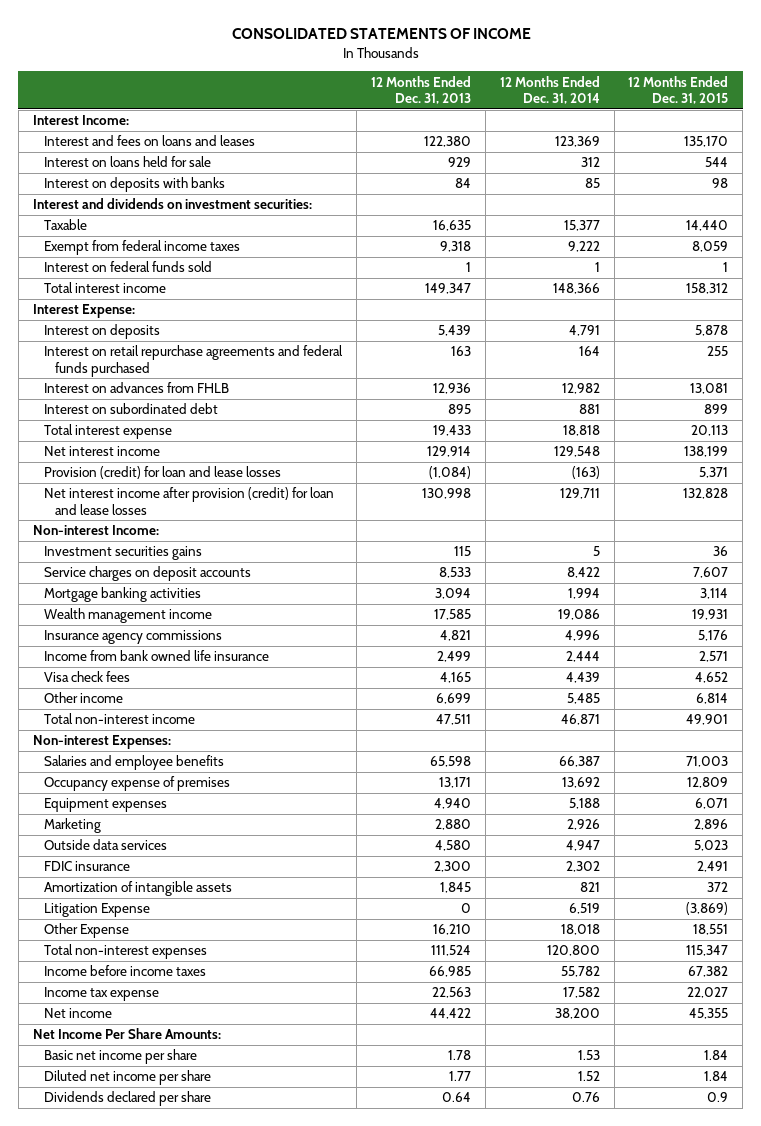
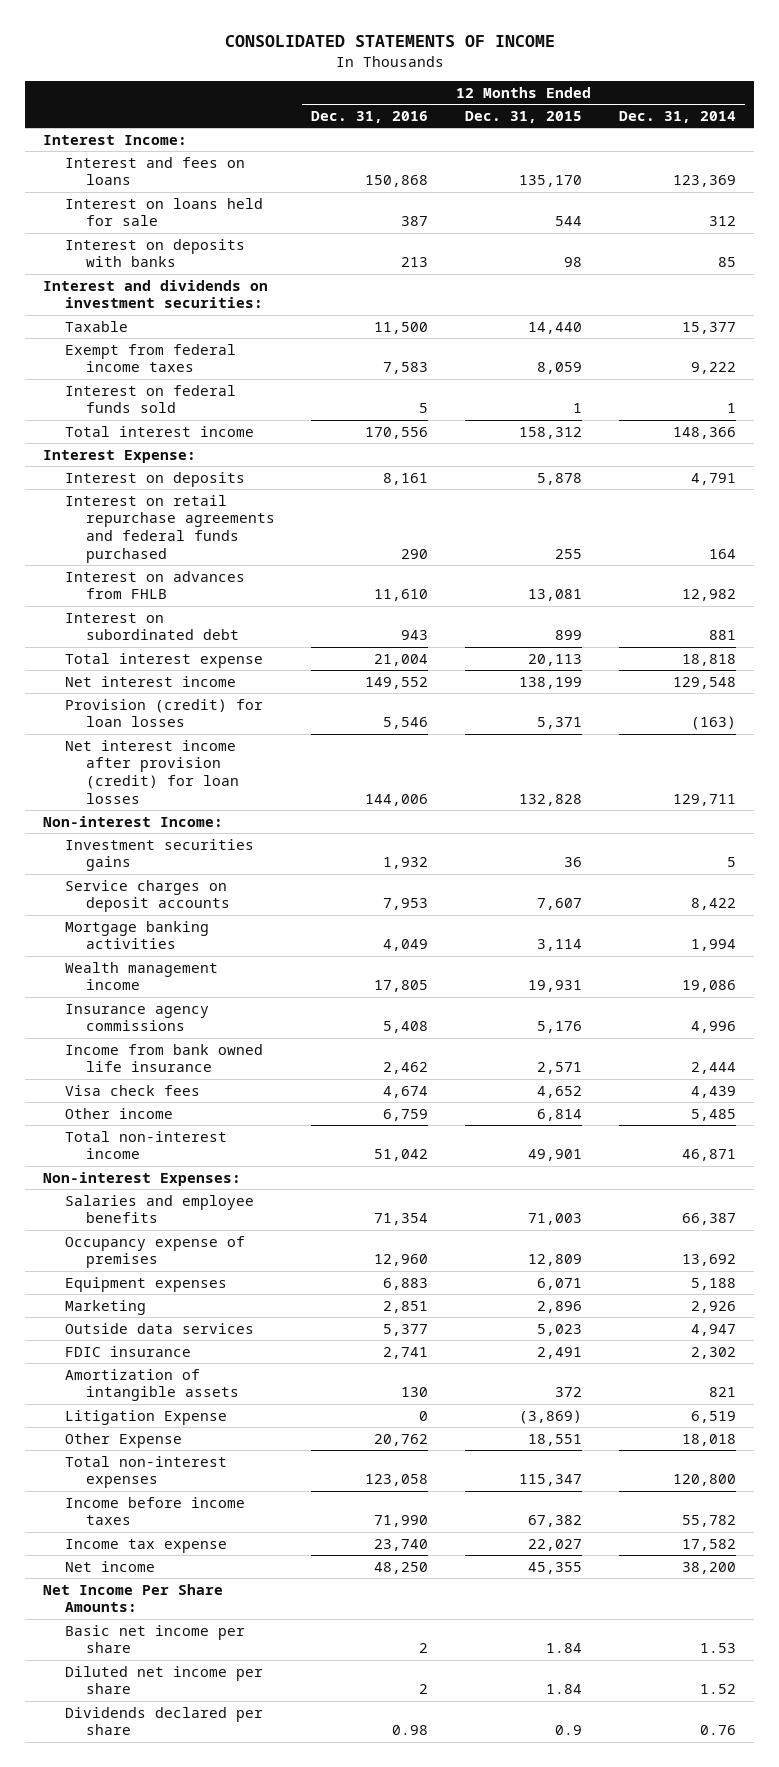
- | 12 Months Ended Dec. 31, 2013 | 12 Months Ended Dec. 31, 2014 | 12 Months Ended Dec. 31, 2015
+ | 12 Months Ended Dec. 31, 2016 | 12 Months Ended Dec. 31, 2015 | 12 Months Ended Dec. 31, 2014
- Interest and fees on loans and leases | 122,380 | 123,369 | 135,170
+ Interest and fees on loans | 150,868 | 135,170 | 123,369
- Provision (credit) for loan and lease losses | (1,084) | (163) | 5,371
- Net interest income after provision (credit) for loan and lease losses | 130,998 | 129,711 | 132,828
+ Provision (credit) for loan losses | 5,546 | 5,371 | (163)
+ Net interest income after provision (credit) for loan losses | 144,006 | 132,828 | 129,711

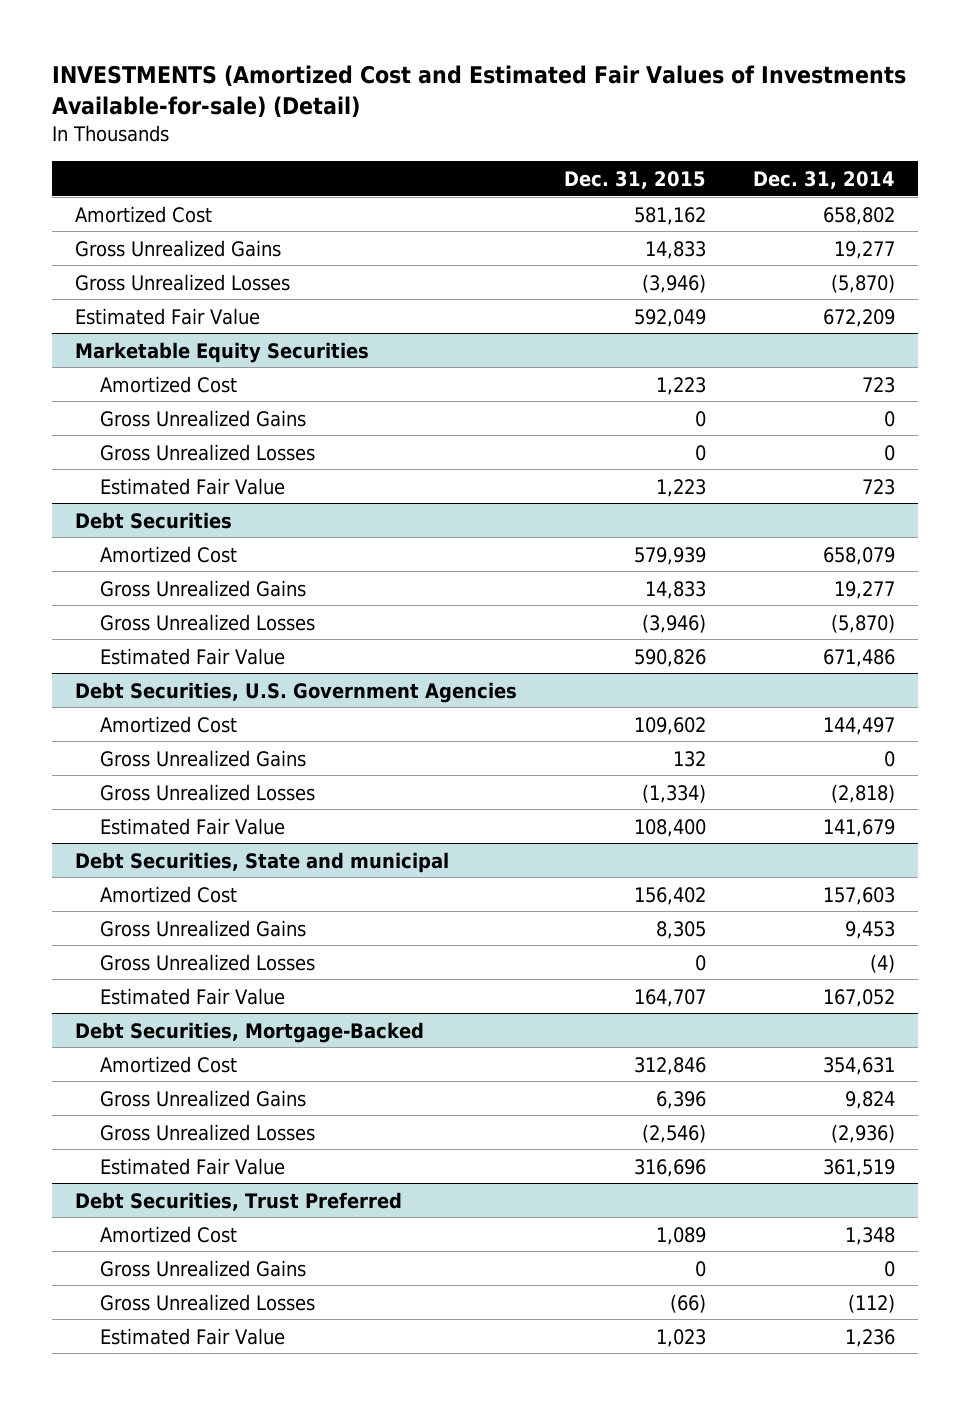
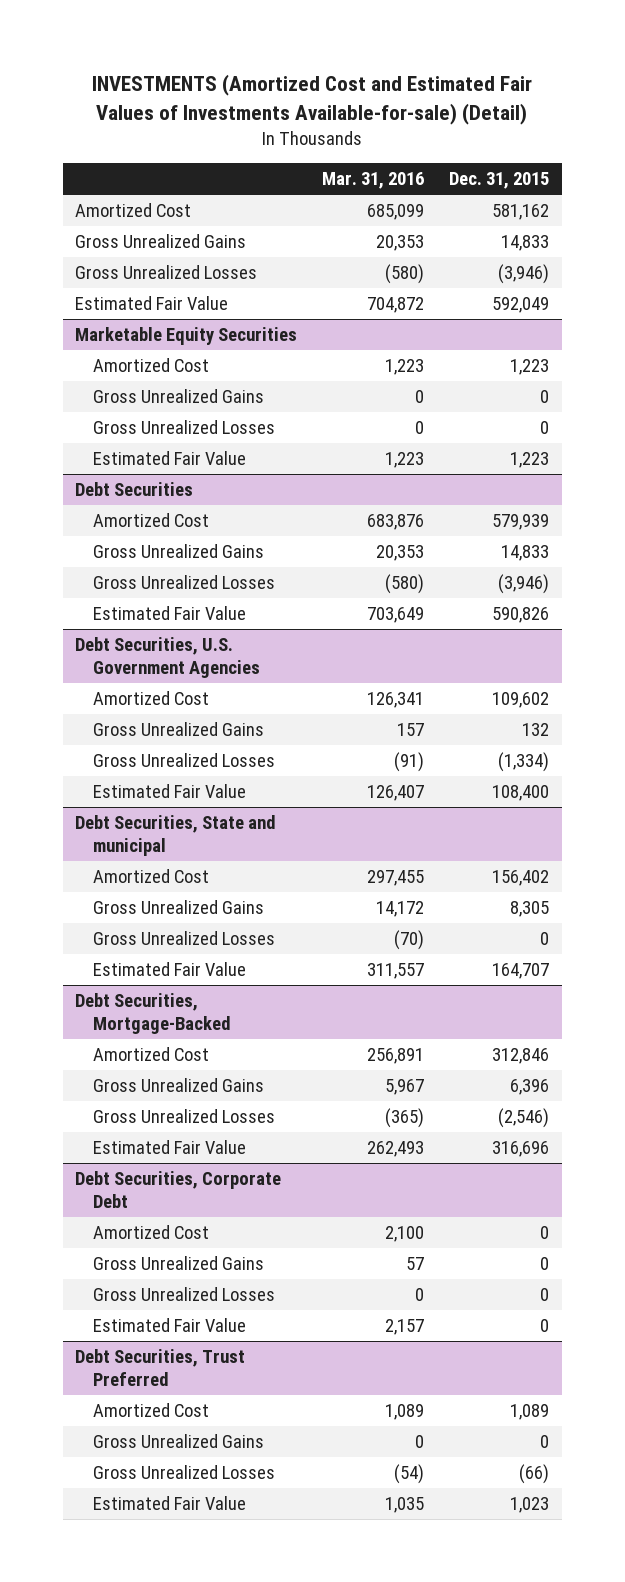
- | Dec. 31, 2015 | Dec. 31, 2014
+ | Mar. 31, 2016 | Dec. 31, 2015
+ Debt Securities, Corporate Debt
+ Amortized Cost | 2,100 | 0
+ Gross Unrealized Gains | 57 | 0
+ Gross Unrealized Losses | 0 | 0
+ Estimated Fair Value | 2,157 | 0

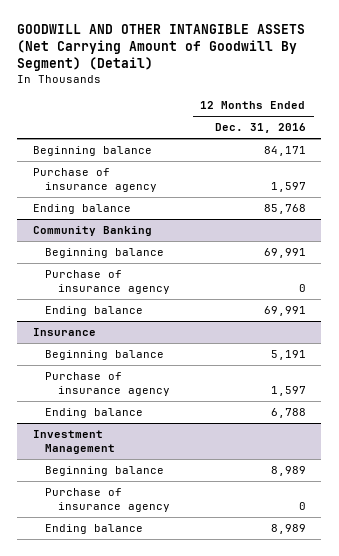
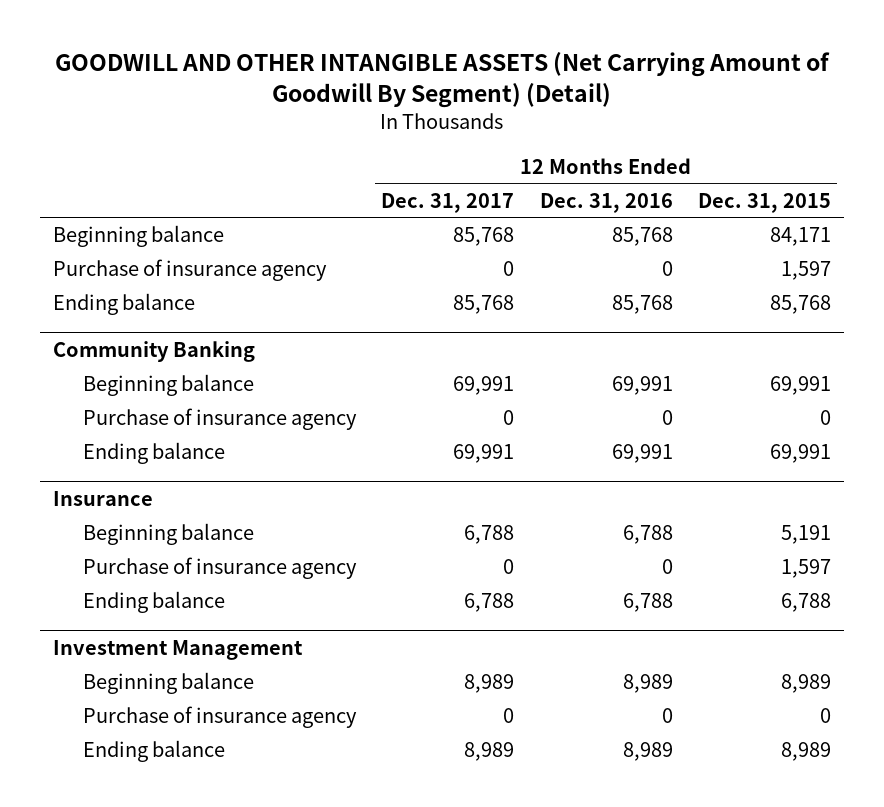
- | 12 Months Ended Dec. 31, 2016
+ | 12 Months Ended Dec. 31, 2017 | 12 Months Ended Dec. 31, 2016 | 12 Months Ended Dec. 31, 2015
- Beginning balance | 84,171
- Purchase of insurance agency | 1,597
+ Beginning balance | 85,768 | 85,768 | 84,171
+ Purchase of insurance agency | 0 | 0 | 1,597
@ Insurance
- Beginning balance | 5,191
- Purchase of insurance agency | 1,597
+ Beginning balance | 6,788 | 6,788 | 5,191
+ Purchase of insurance agency | 0 | 0 | 1,597

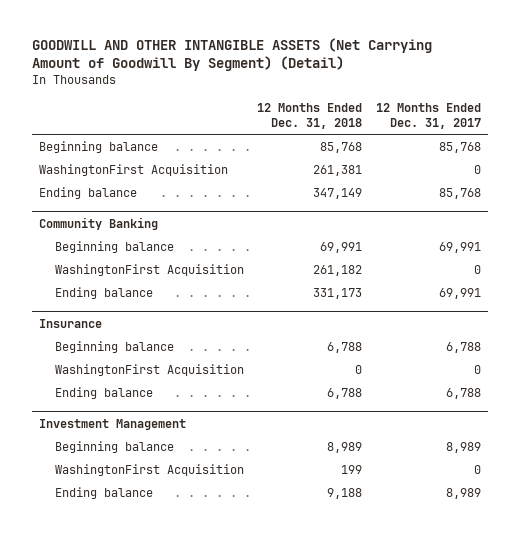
- | 12 Months Ended Dec. 31, 2017 | 12 Months Ended Dec. 31, 2016 | 12 Months Ended Dec. 31, 2015
+ | 12 Months Ended Dec. 31, 2018 | 12 Months Ended Dec. 31, 2017
- Purchase of insurance agency | 0 | 0 | 1,597
+ WashingtonFirst Acquisition | 261,381 | 0
@ Community Banking
- Purchase of insurance agency | 0 | 0 | 0
+ WashingtonFirst Acquisition | 261,182 | 0
@ Insurance
- Purchase of insurance agency | 0 | 0 | 1,597
+ WashingtonFirst Acquisition | 0 | 0
@ Investment Management
- Purchase of insurance agency | 0 | 0 | 0
+ WashingtonFirst Acquisition | 199 | 0

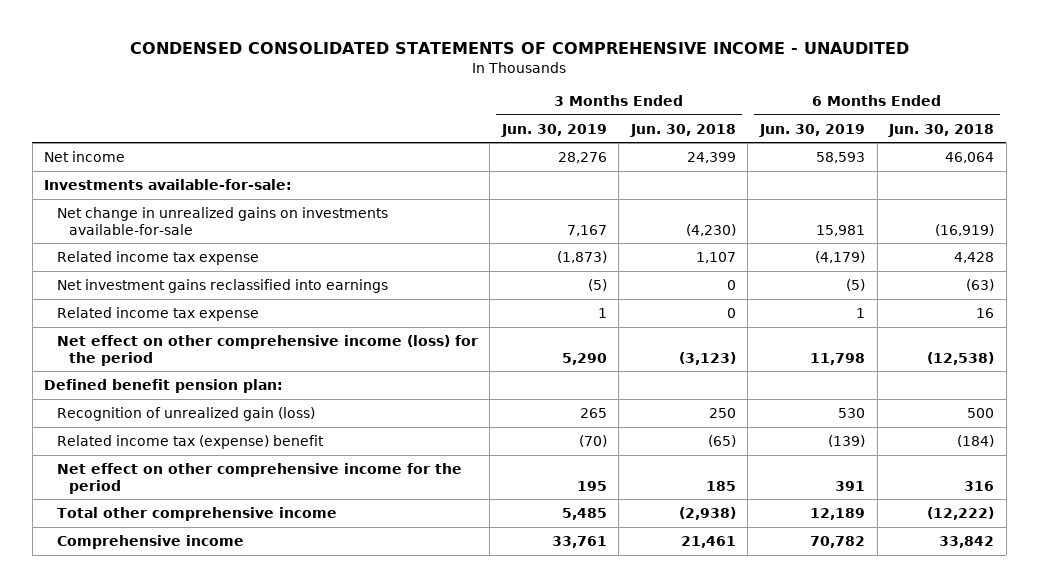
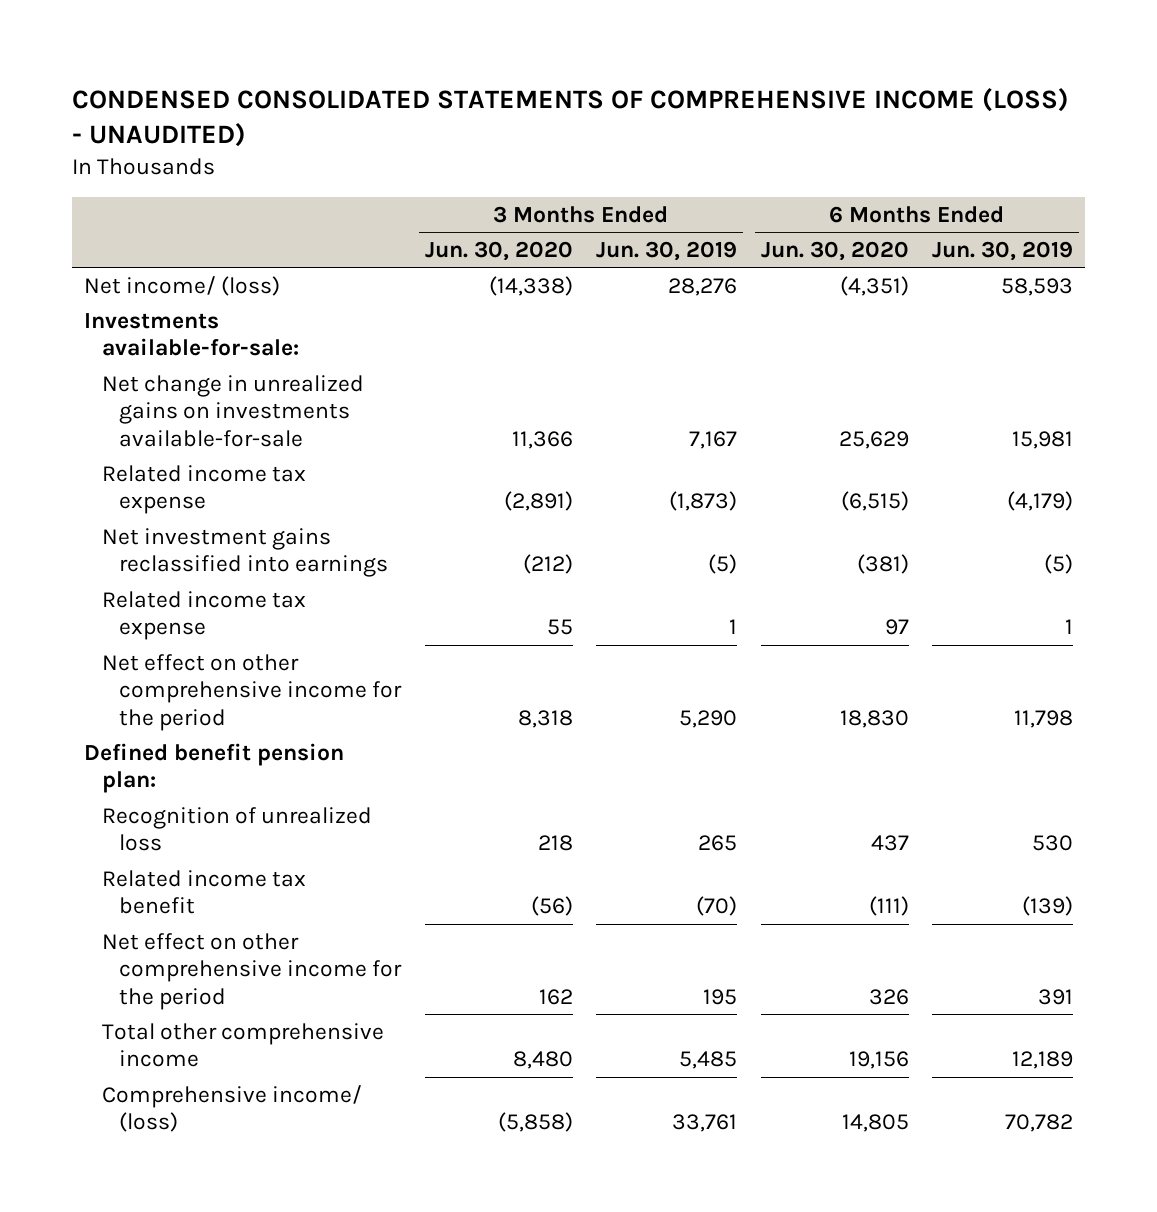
- CONDENSED CONSOLIDATED STATEMENTS OF COMPREHENSIVE INCOME - UNAUDITED
+ CONDENSED CONSOLIDATED STATEMENTS OF COMPREHENSIVE INCOME (LOSS) - UNAUDITED)
- | 3 Months Ended Jun. 30, 2019 | 3 Months Ended Jun. 30, 2018 | 6 Months Ended Jun. 30, 2019 | 6 Months Ended Jun. 30, 2018
+ | 3 Months Ended Jun. 30, 2020 | 3 Months Ended Jun. 30, 2019 | 6 Months Ended Jun. 30, 2020 | 6 Months Ended Jun. 30, 2019
- Net income | 28,276 | 24,399 | 58,593 | 46,064
+ Net income/ (loss) | (14,338) | 28,276 | (4,351) | 58,593
- Net effect on other comprehensive income (loss) for the period | 5,290 | (3,123) | 11,798 | (12,538)
+ Net effect on other comprehensive income for the period | 8,318 | 5,290 | 18,830 | 11,798
- Recognition of unrealized gain (loss) | 265 | 250 | 530 | 500
- Related income tax (expense) benefit | (70) | (65) | (139) | (184)
+ Recognition of unrealized loss | 218 | 265 | 437 | 530
+ Related income tax benefit | (56) | (70) | (111) | (139)
- Comprehensive income | 33,761 | 21,461 | 70,782 | 33,842
+ Comprehensive income/ (loss) | (5,858) | 33,761 | 14,805 | 70,782

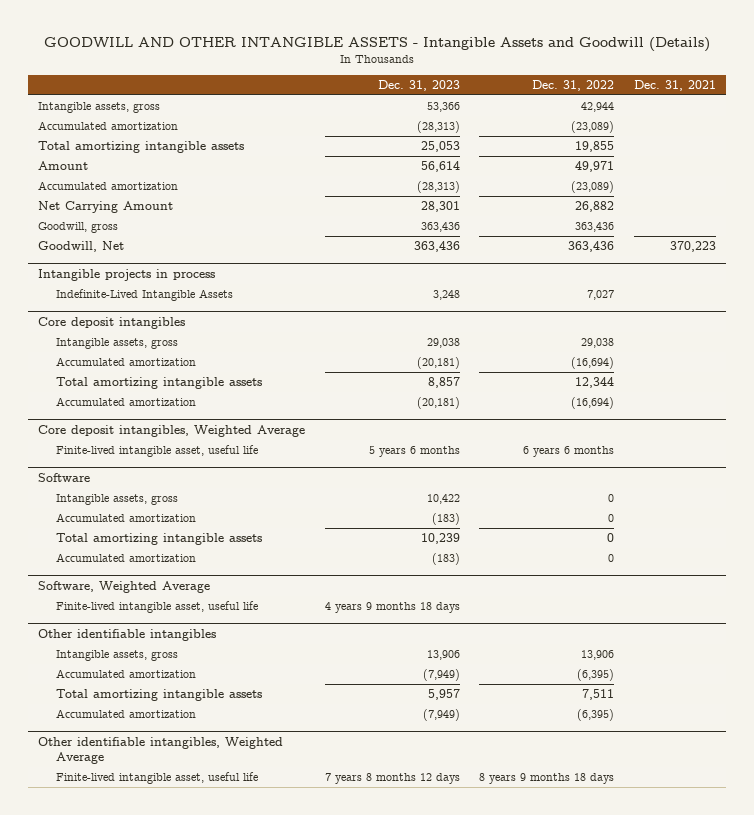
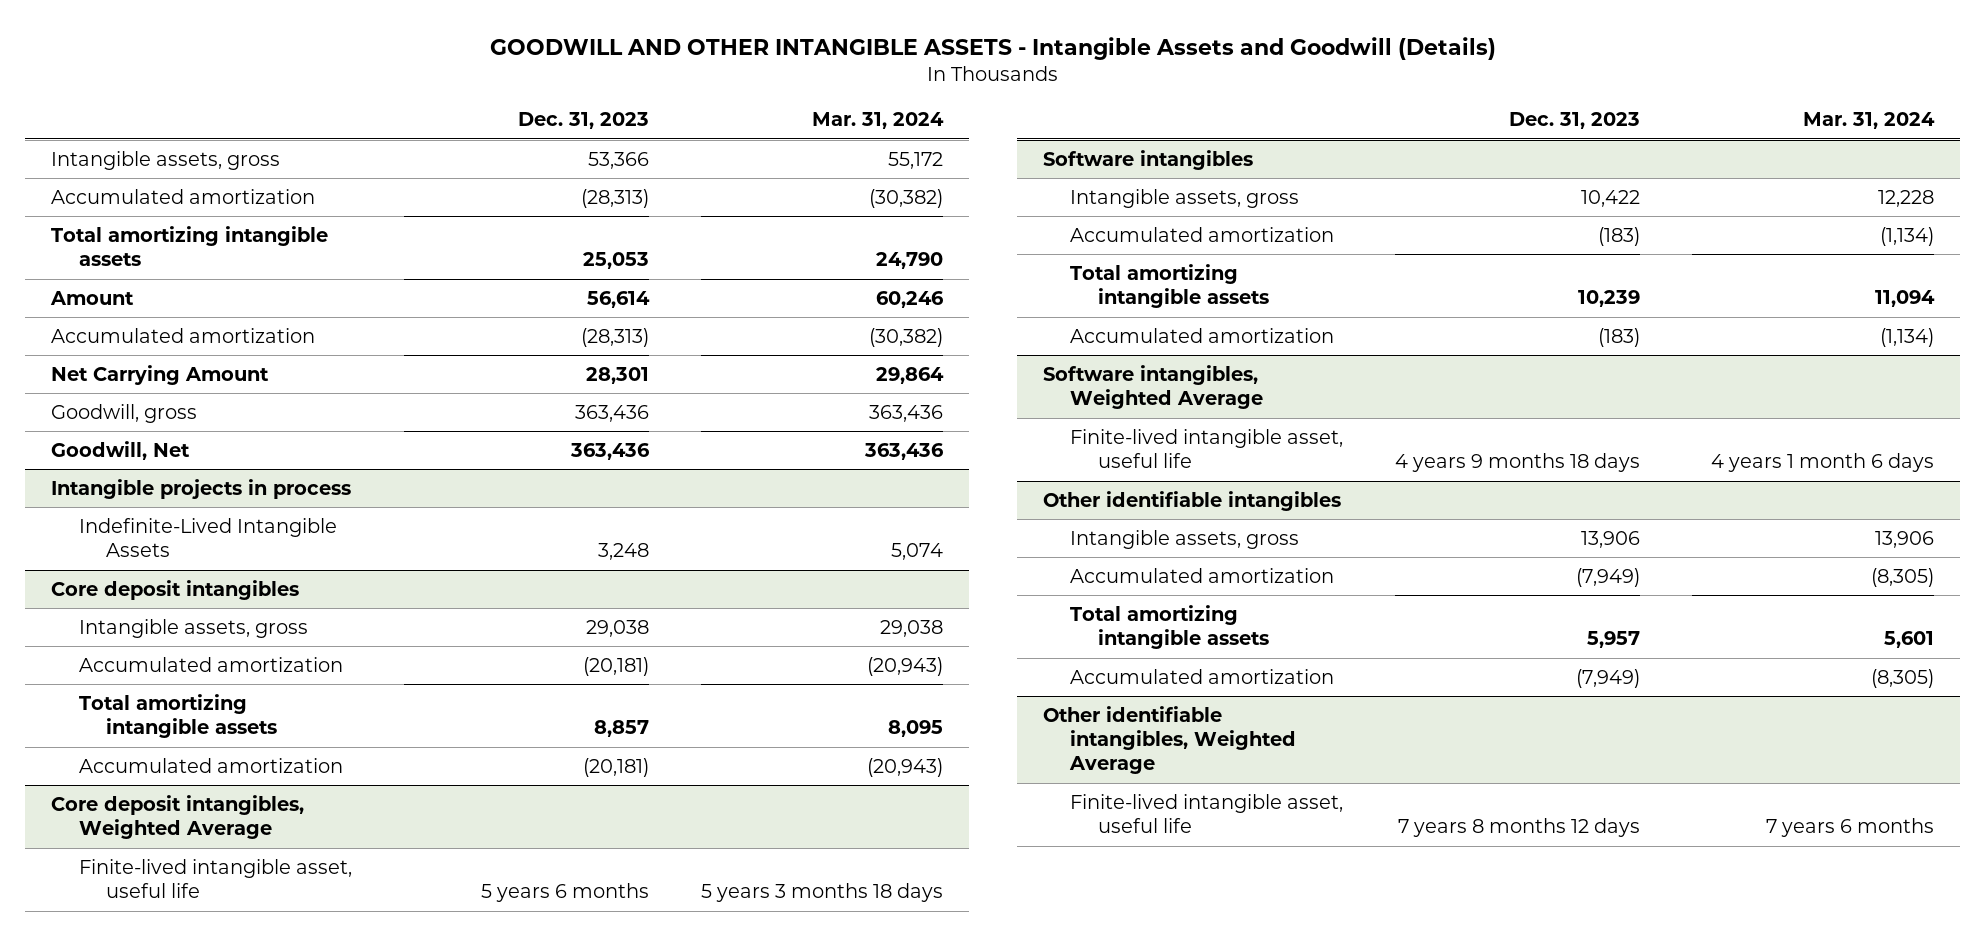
- | Dec. 31, 2023 | Dec. 31, 2022 | Dec. 31, 2021
+ | Dec. 31, 2023 | Mar. 31, 2024
- Software
+ Software intangibles
- Software, Weighted Average
+ Software intangibles, Weighted Average

